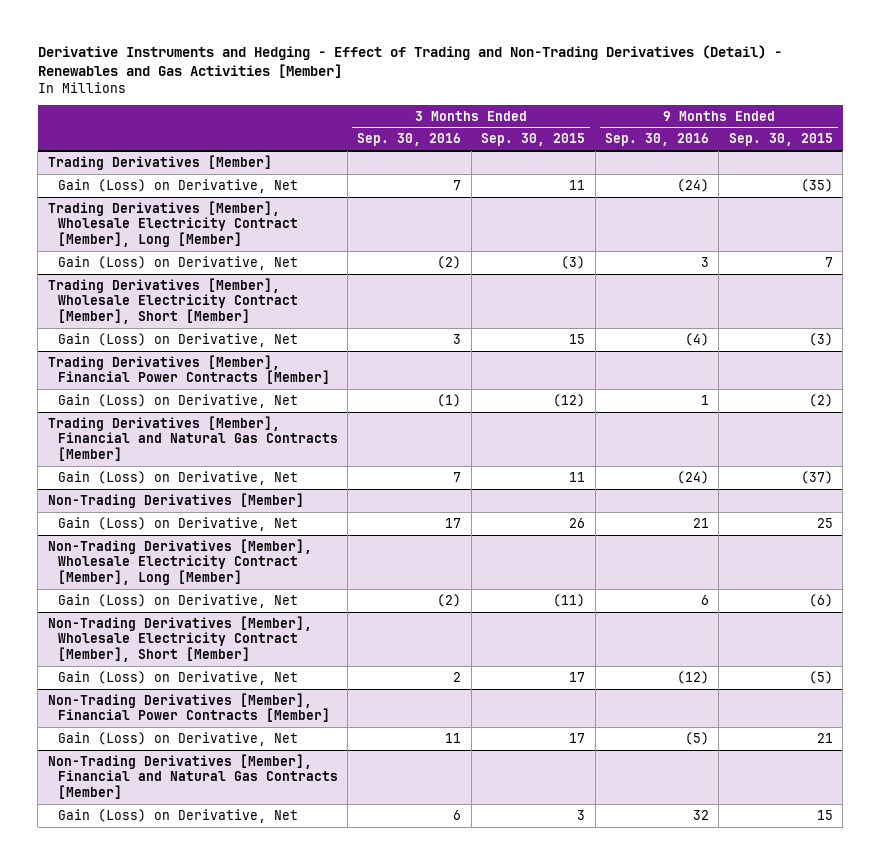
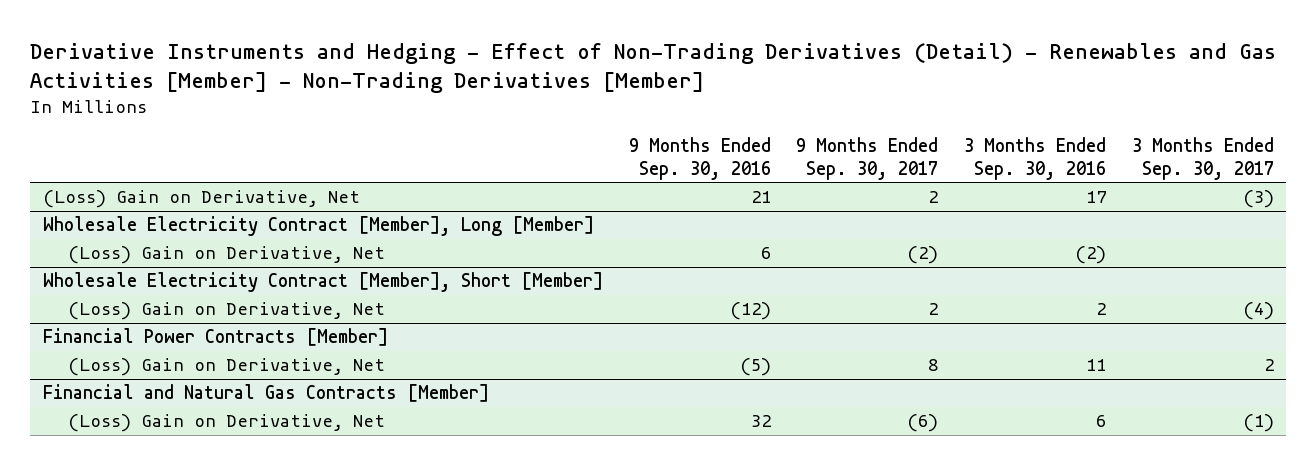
- Derivative Instruments and Hedging - Effect of Trading and Non-Trading Derivatives (Detail) - Renewables and Gas Activities [Member]
+ Derivative Instruments and Hedging - Effect of Non-Trading Derivatives (Detail) - Renewables and Gas Activities [Member] - Non-Trading Derivatives [Member]
- | 3 Months Ended Sep. 30, 2016 | 3 Months Ended Sep. 30, 2015 | 9 Months Ended Sep. 30, 2016 | 9 Months Ended Sep. 30, 2015
+ | 9 Months Ended Sep. 30, 2016 | 9 Months Ended Sep. 30, 2017 | 3 Months Ended Sep. 30, 2016 | 3 Months Ended Sep. 30, 2017
- Trading Derivatives [Member]
- Gain (Loss) on Derivative, Net | 7 | 11 | (24) | (35)
- Trading Derivatives [Member], Wholesale Electricity Contract [Member], Long [Member]
- Gain (Loss) on Derivative, Net | (2) | (3) | 3 | 7
- Trading Derivatives [Member], Wholesale Electricity Contract [Member], Short [Member]
- Gain (Loss) on Derivative, Net | 3 | 15 | (4) | (3)
- Trading Derivatives [Member], Financial Power Contracts [Member]
- Gain (Loss) on Derivative, Net | (1) | (12) | 1 | (2)
- Trading Derivatives [Member], Financial and Natural Gas Contracts [Member]
- Gain (Loss) on Derivative, Net | 7 | 11 | (24) | (37)
- Non-Trading Derivatives [Member]
- Gain (Loss) on Derivative, Net | 17 | 26 | 21 | 25
- Non-Trading Derivatives [Member], Wholesale Electricity Contract [Member], Long [Member]
- Gain (Loss) on Derivative, Net | (2) | (11) | 6 | (6)
- Non-Trading Derivatives [Member], Wholesale Electricity Contract [Member], Short [Member]
- Gain (Loss) on Derivative, Net | 2 | 17 | (12) | (5)
- Non-Trading Derivatives [Member], Financial Power Contracts [Member]
- Gain (Loss) on Derivative, Net | 11 | 17 | (5) | 21
- Non-Trading Derivatives [Member], Financial and Natural Gas Contracts [Member]
- Gain (Loss) on Derivative, Net | 6 | 3 | 32 | 15
+ (Loss) Gain on Derivative, Net | 21 | 2 | 17 | (3)
+ Wholesale Electricity Contract [Member], Long [Member]
+ (Loss) Gain on Derivative, Net | 6 | (2) | (2) |
+ Wholesale Electricity Contract [Member], Short [Member]
+ (Loss) Gain on Derivative, Net | (12) | 2 | 2 | (4)
+ Financial Power Contracts [Member]
+ (Loss) Gain on Derivative, Net | (5) | 8 | 11 | 2
+ Financial and Natural Gas Contracts [Member]
+ (Loss) Gain on Derivative, Net | 32 | (6) | 6 | (1)

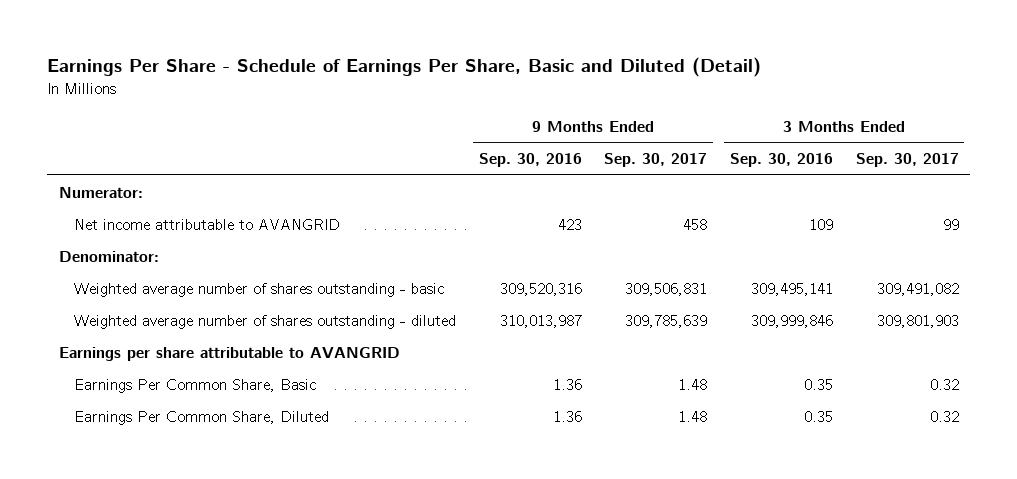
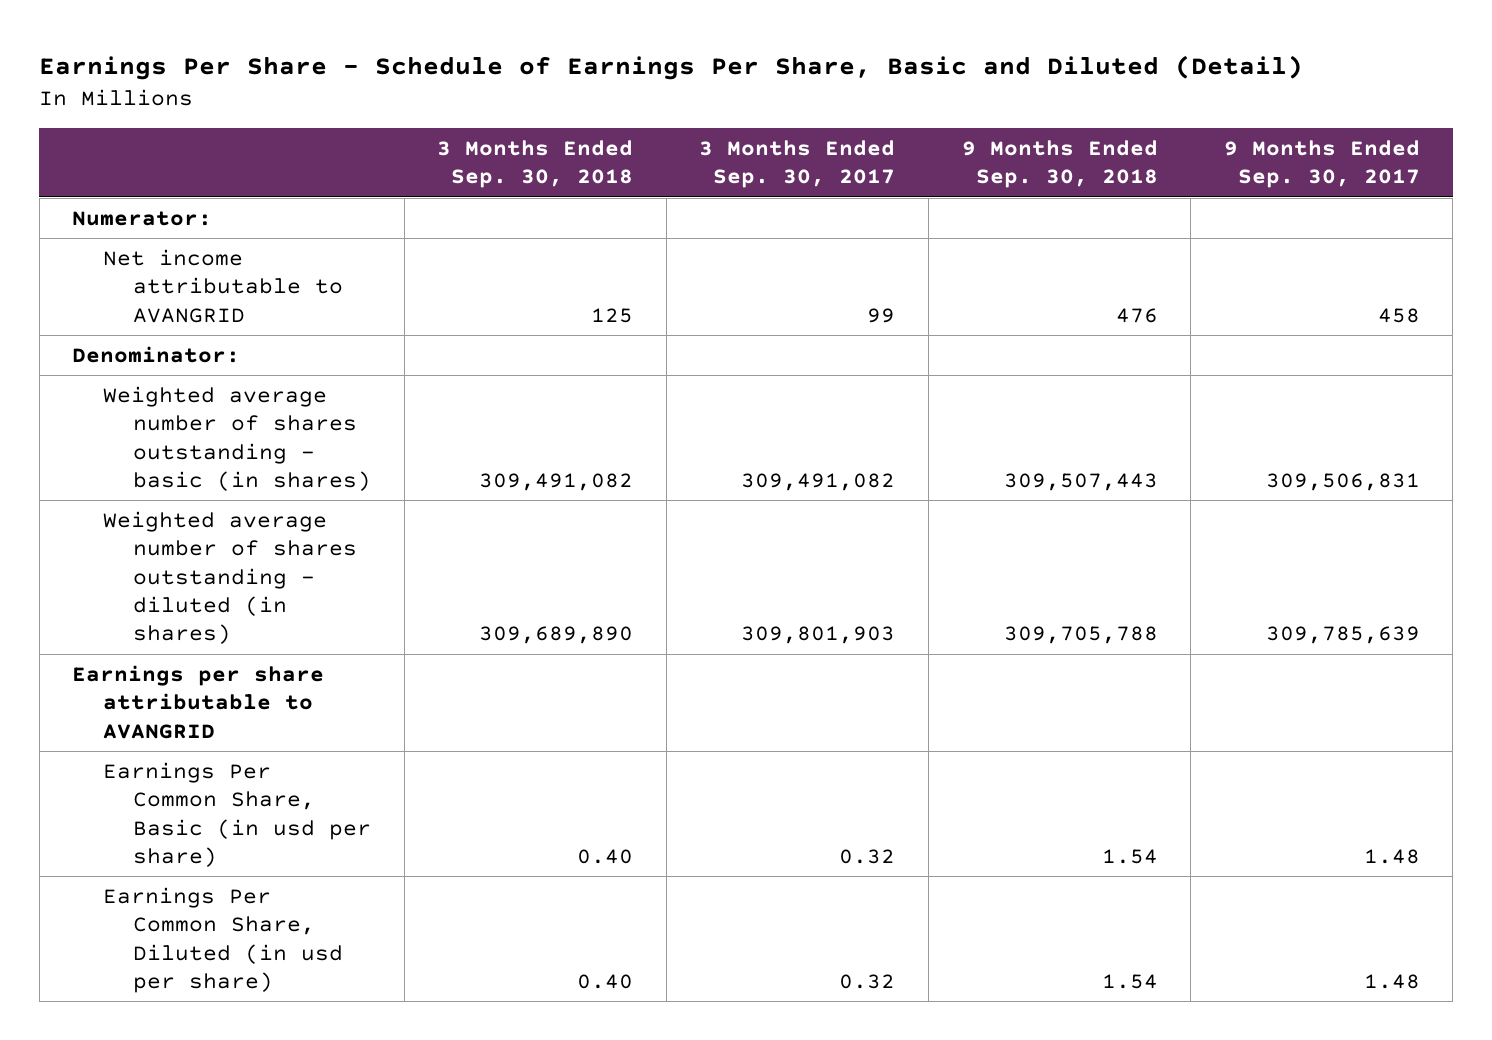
- | 9 Months Ended Sep. 30, 2016 | 9 Months Ended Sep. 30, 2017 | 3 Months Ended Sep. 30, 2016 | 3 Months Ended Sep. 30, 2017
+ | 3 Months Ended Sep. 30, 2018 | 3 Months Ended Sep. 30, 2017 | 9 Months Ended Sep. 30, 2018 | 9 Months Ended Sep. 30, 2017
- Weighted average number of shares outstanding - basic | 309,520,316 | 309,506,831 | 309,495,141 | 309,491,082
- Weighted average number of shares outstanding - diluted | 310,013,987 | 309,785,639 | 309,999,846 | 309,801,903
+ Weighted average number of shares outstanding - basic (in shares) | 309,491,082 | 309,491,082 | 309,507,443 | 309,506,831
+ Weighted average number of shares outstanding - diluted (in shares) | 309,689,890 | 309,801,903 | 309,705,788 | 309,785,639
- Earnings Per Common Share, Basic | 1.36 | 1.48 | 0.35 | 0.32
- Earnings Per Common Share, Diluted | 1.36 | 1.48 | 0.35 | 0.32
+ Earnings Per Common Share, Basic (in usd per share) | 0.40 | 0.32 | 1.54 | 1.48
+ Earnings Per Common Share, Diluted (in usd per share) | 0.40 | 0.32 | 1.54 | 1.48

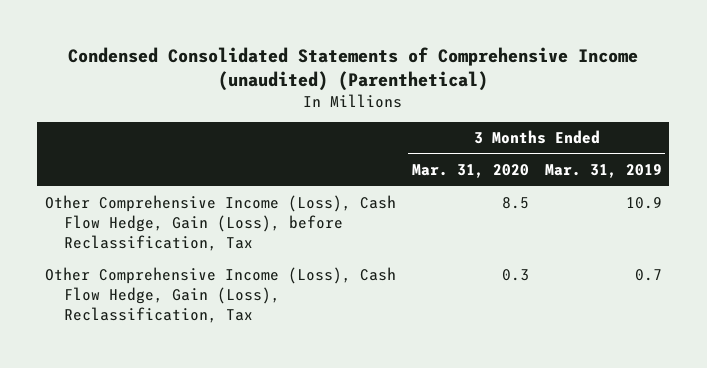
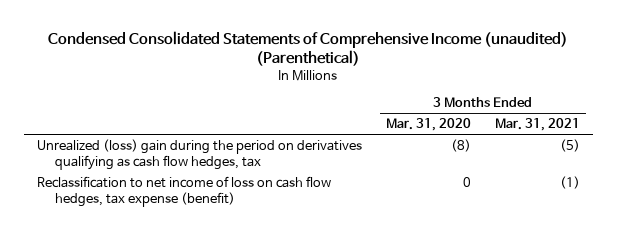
- | 3 Months Ended Mar. 31, 2020 | 3 Months Ended Mar. 31, 2019
+ | 3 Months Ended Mar. 31, 2020 | 3 Months Ended Mar. 31, 2021
- Other Comprehensive Income (Loss), Cash Flow Hedge, Gain (Loss), before Reclassification, Tax | 8.5 | 10.9
- Other Comprehensive Income (Loss), Cash Flow Hedge, Gain (Loss), Reclassification, Tax | 0.3 | 0.7
+ Unrealized (loss) gain during the period on derivatives qualifying as cash flow hedges, tax | (8) | (5)
+ Reclassification to net income of loss on cash flow hedges, tax expense (benefit) | 0 | (1)

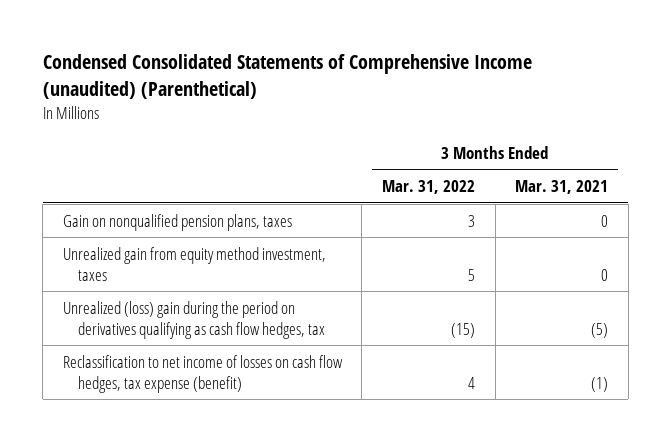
- | 3 Months Ended Mar. 31, 2020 | 3 Months Ended Mar. 31, 2021
+ | 3 Months Ended Mar. 31, 2022 | 3 Months Ended Mar. 31, 2021
+ Gain on nonqualified pension plans, taxes | 3 | 0
+ Unrealized gain from equity method investment, taxes | 5 | 0
- Reclassification to net income of loss on cash flow hedges, tax expense (benefit) | 0 | (1)
+ Reclassification to net income of losses on cash flow hedges, tax expense (benefit) | 4 | (1)

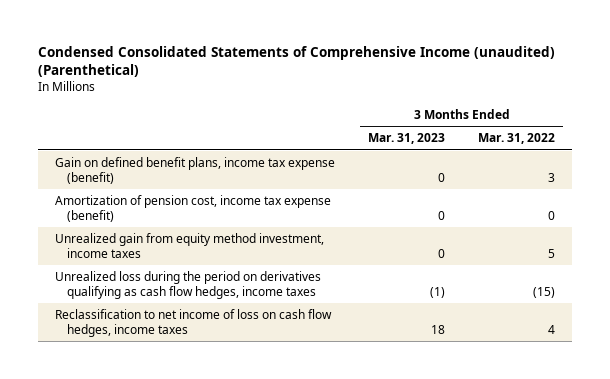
- | 3 Months Ended Mar. 31, 2022 | 3 Months Ended Mar. 31, 2021
+ | 3 Months Ended Mar. 31, 2023 | 3 Months Ended Mar. 31, 2022
- Gain on nonqualified pension plans, taxes | 3 | 0
- Unrealized gain from equity method investment, taxes | 5 | 0
- Unrealized (loss) gain during the period on derivatives qualifying as cash flow hedges, tax | (15) | (5)
- Reclassification to net income of losses on cash flow hedges, tax expense (benefit) | 4 | (1)
+ Gain on defined benefit plans, income tax expense (benefit) | 0 | 3
+ Amortization of pension cost, income tax expense (benefit) | 0 | 0
+ Unrealized gain from equity method investment, income taxes | 0 | 5
+ Unrealized loss during the period on derivatives qualifying as cash flow hedges, income taxes | (1) | (15)
+ Reclassification to net income of loss on cash flow hedges, income taxes | 18 | 4

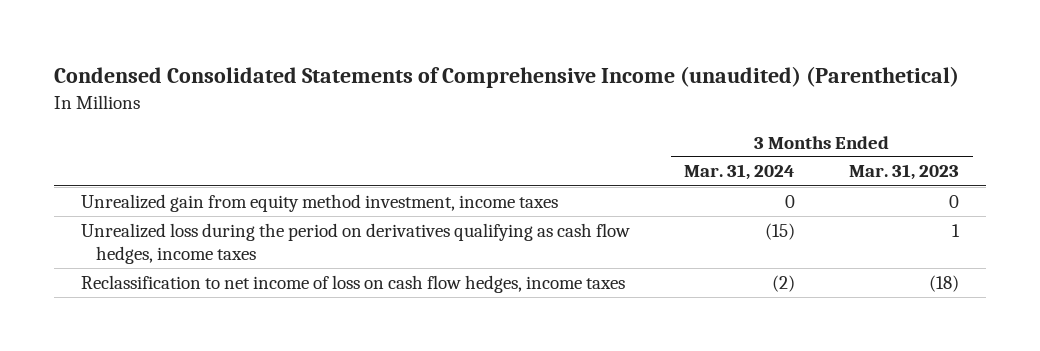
- | 3 Months Ended Mar. 31, 2023 | 3 Months Ended Mar. 31, 2022
+ | 3 Months Ended Mar. 31, 2024 | 3 Months Ended Mar. 31, 2023
- Gain on defined benefit plans, income tax expense (benefit) | 0 | 3
- Amortization of pension cost, income tax expense (benefit) | 0 | 0
- Unrealized loss during the period on derivatives qualifying as cash flow hedges, income taxes | (1) | (15)
- Reclassification to net income of loss on cash flow hedges, income taxes | 18 | 4
+ Unrealized loss during the period on derivatives qualifying as cash flow hedges, income taxes | (15) | 1
+ Reclassification to net income of loss on cash flow hedges, income taxes | (2) | (18)

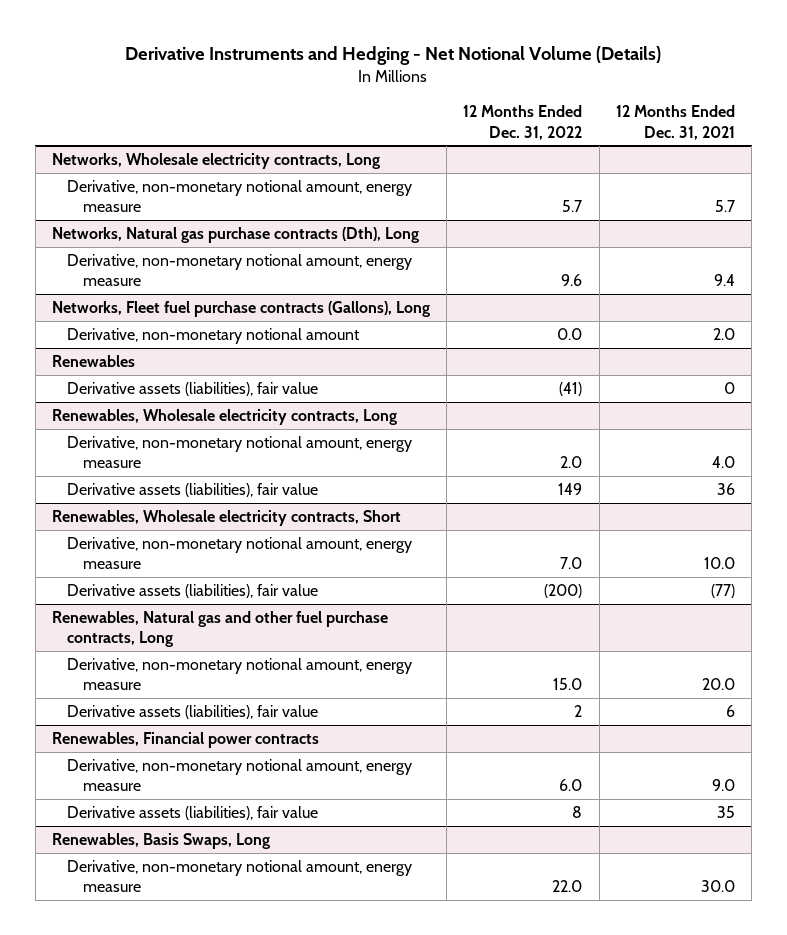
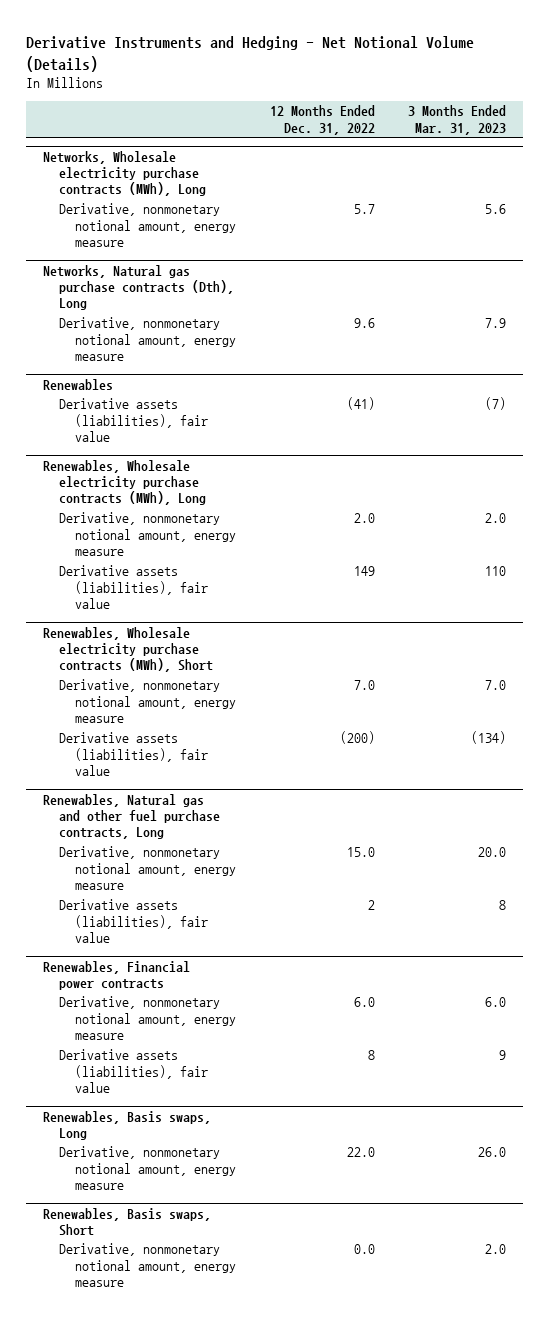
- | 12 Months Ended Dec. 31, 2022 | 12 Months Ended Dec. 31, 2021
+ | 12 Months Ended Dec. 31, 2022 | 3 Months Ended Mar. 31, 2023
- Networks, Wholesale electricity contracts, Long
- Derivative, non-monetary notional amount, energy measure | 5.7 | 5.7
+ Networks, Wholesale electricity purchase contracts (MWh), Long
+ Derivative, nonmonetary notional amount, energy measure | 5.7 | 5.6
@ Networks, Natural gas purchase contracts (Dth), Long
- Derivative, non-monetary notional amount, energy measure | 9.6 | 9.4
- Networks, Fleet fuel purchase contracts (Gallons), Long
- Derivative, non-monetary notional amount | 0.0 | 2.0
@ Networks, Natural gas purchase contracts (Dth), Long
+ Derivative, nonmonetary notional amount, energy measure | 9.6 | 7.9
- Renewables, Wholesale electricity contracts, Long
- Derivative, non-monetary notional amount, energy measure | 2.0 | 4.0
+ Renewables, Wholesale electricity purchase contracts (MWh), Long
+ Derivative, nonmonetary notional amount, energy measure | 2.0 | 2.0
- Renewables, Wholesale electricity contracts, Short
- Derivative, non-monetary notional amount, energy measure | 7.0 | 10.0
+ Renewables, Wholesale electricity purchase contracts (MWh), Short
+ Derivative, nonmonetary notional amount, energy measure | 7.0 | 7.0
@ Renewables, Natural gas and other fuel purchase contracts, Long
- Derivative, non-monetary notional amount, energy measure | 15.0 | 20.0
+ Derivative, nonmonetary notional amount, energy measure | 15.0 | 20.0
@ Renewables, Financial power contracts
- Derivative, non-monetary notional amount, energy measure | 6.0 | 9.0
+ Derivative, nonmonetary notional amount, energy measure | 6.0 | 6.0
- Renewables, Basis Swaps, Long
- Derivative, non-monetary notional amount, energy measure | 22.0 | 30.0
+ Renewables, Basis swaps, Long
+ Derivative, nonmonetary notional amount, energy measure | 22.0 | 26.0
+ Renewables, Basis swaps, Short
+ Derivative, nonmonetary notional amount, energy measure | 0.0 | 2.0

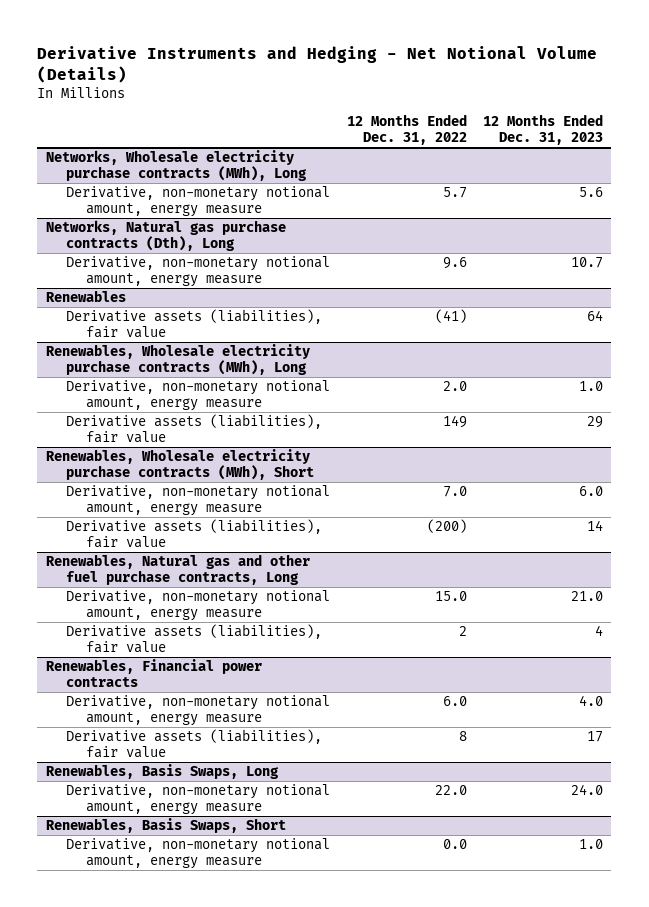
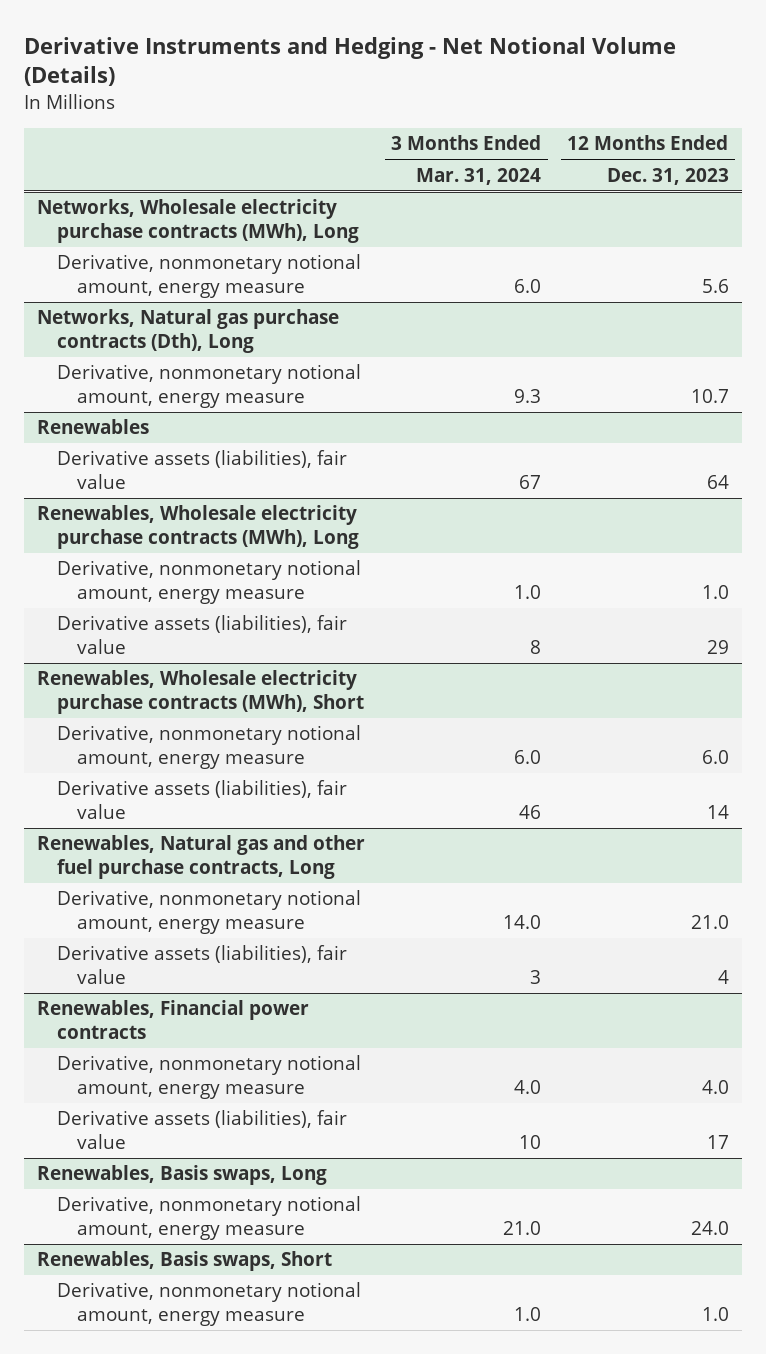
- | 12 Months Ended Dec. 31, 2022 | 12 Months Ended Dec. 31, 2023
+ | 3 Months Ended Mar. 31, 2024 | 12 Months Ended Dec. 31, 2023
@ Networks, Wholesale electricity purchase contracts (MWh), Long
- Derivative, non-monetary notional amount, energy measure | 5.7 | 5.6
+ Derivative, nonmonetary notional amount, energy measure | 6.0 | 5.6
@ Networks, Natural gas purchase contracts (Dth), Long
- Derivative, non-monetary notional amount, energy measure | 9.6 | 10.7
+ Derivative, nonmonetary notional amount, energy measure | 9.3 | 10.7
@ Renewables, Wholesale electricity purchase contracts (MWh), Long
- Derivative, non-monetary notional amount, energy measure | 2.0 | 1.0
+ Derivative, nonmonetary notional amount, energy measure | 1.0 | 1.0
@ Renewables, Wholesale electricity purchase contracts (MWh), Short
- Derivative, non-monetary notional amount, energy measure | 7.0 | 6.0
+ Derivative, nonmonetary notional amount, energy measure | 6.0 | 6.0
@ Renewables, Natural gas and other fuel purchase contracts, Long
- Derivative, non-monetary notional amount, energy measure | 15.0 | 21.0
+ Derivative, nonmonetary notional amount, energy measure | 14.0 | 21.0
@ Renewables, Financial power contracts
- Derivative, non-monetary notional amount, energy measure | 6.0 | 4.0
+ Derivative, nonmonetary notional amount, energy measure | 4.0 | 4.0
- Renewables, Basis Swaps, Long
- Derivative, non-monetary notional amount, energy measure | 22.0 | 24.0
- Renewables, Basis Swaps, Short
- Derivative, non-monetary notional amount, energy measure | 0.0 | 1.0
+ Renewables, Basis swaps, Long
+ Derivative, nonmonetary notional amount, energy measure | 21.0 | 24.0
+ Renewables, Basis swaps, Short
+ Derivative, nonmonetary notional amount, energy measure | 1.0 | 1.0

